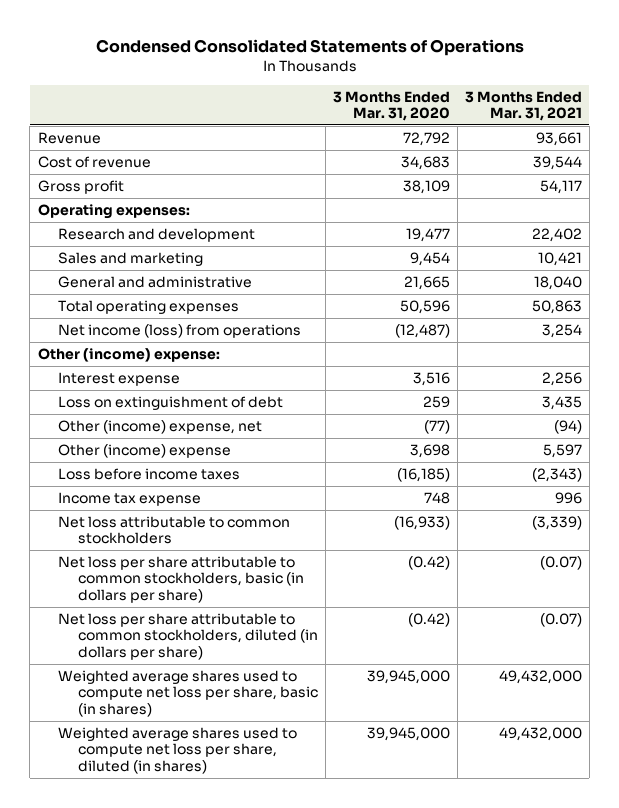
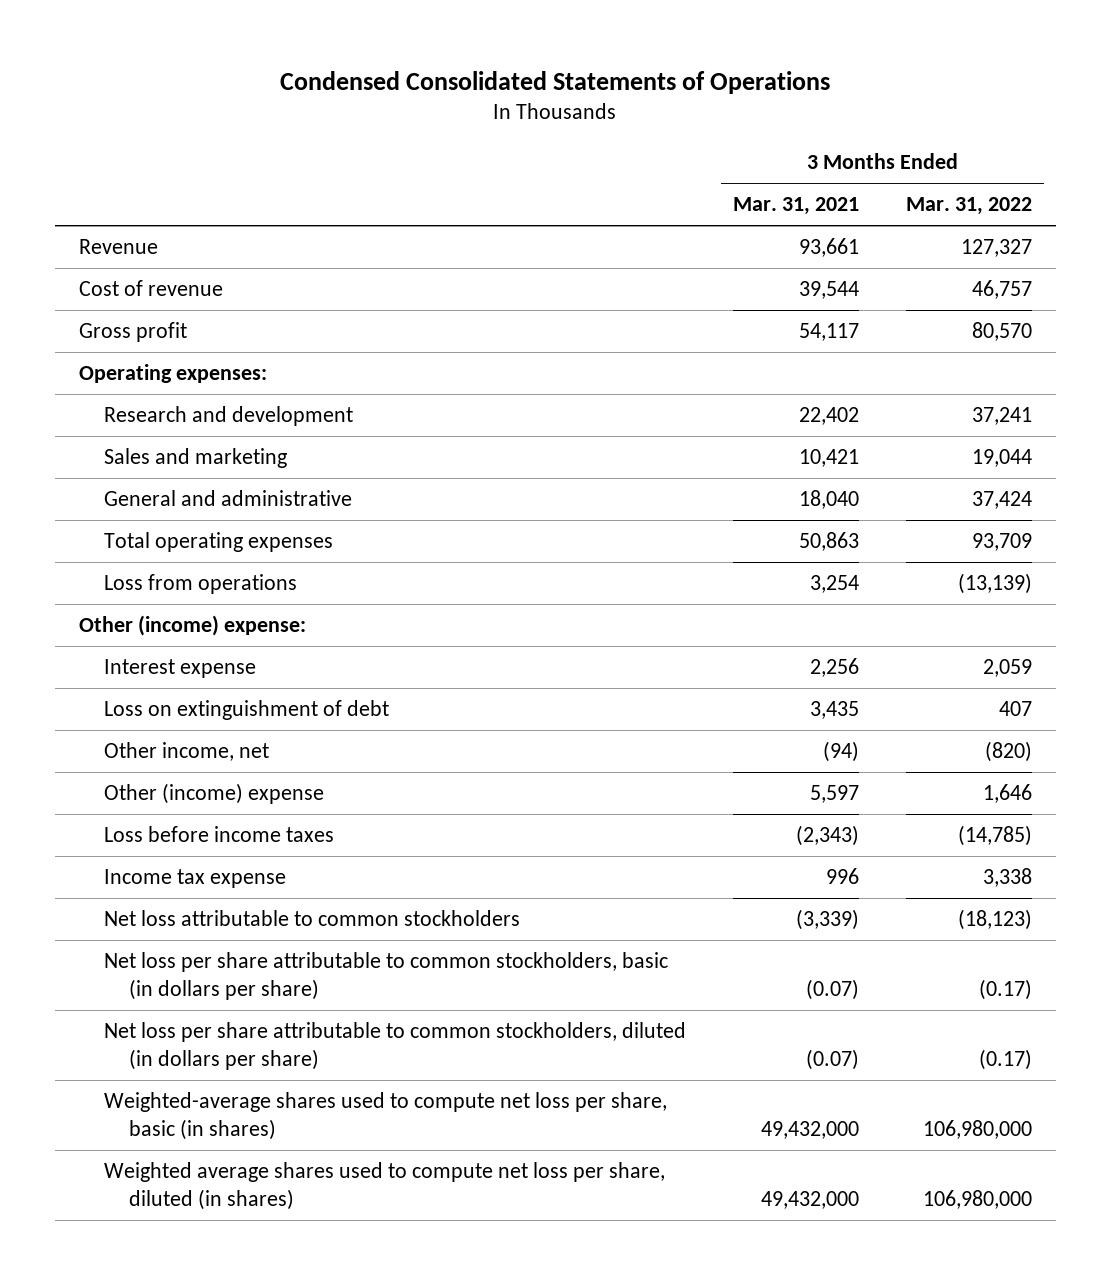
- | 3 Months Ended Mar. 31, 2020 | 3 Months Ended Mar. 31, 2021
+ | 3 Months Ended Mar. 31, 2021 | 3 Months Ended Mar. 31, 2022
- Net income (loss) from operations | (12,487) | 3,254
+ Loss from operations | 3,254 | (13,139)
- Other (income) expense, net | (77) | (94)
+ Other income, net | (94) | (820)
- Weighted average shares used to compute net loss per share, basic (in shares) | 39,945,000 | 49,432,000
+ Weighted-average shares used to compute net loss per share, basic (in shares) | 49,432,000 | 106,980,000

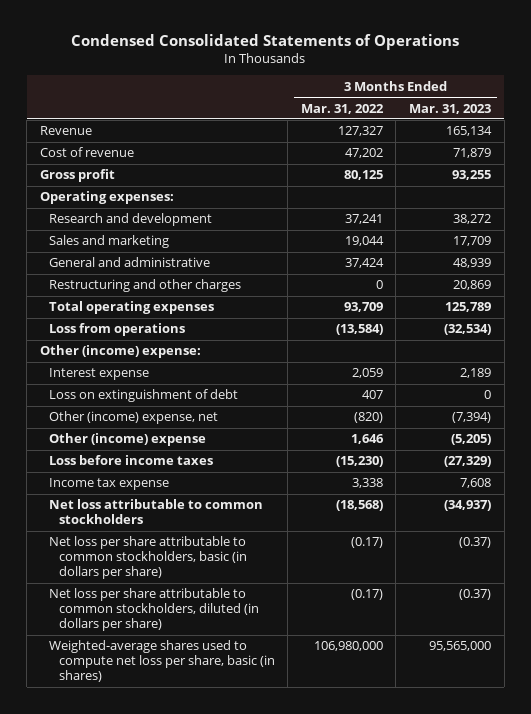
- | 3 Months Ended Mar. 31, 2021 | 3 Months Ended Mar. 31, 2022
+ | 3 Months Ended Mar. 31, 2022 | 3 Months Ended Mar. 31, 2023
- Cost of revenue | 39,544 | 46,757
- Gross profit | 54,117 | 80,570
+ Cost of revenue | 47,202 | 71,879
+ Gross profit | 80,125 | 93,255
+ Restructuring and other charges | 0 | 20,869
- Loss from operations | 3,254 | (13,139)
+ Loss from operations | (13,584) | (32,534)
- Other income, net | (94) | (820)
+ Other (income) expense, net | (820) | (7,394)
- Loss before income taxes | (2,343) | (14,785)
+ Loss before income taxes | (15,230) | (27,329)
- Net loss attributable to common stockholders | (3,339) | (18,123)
+ Net loss attributable to common stockholders | (18,568) | (34,937)
- Weighted average shares used to compute net loss per share, diluted (in shares) | 49,432,000 | 106,980,000

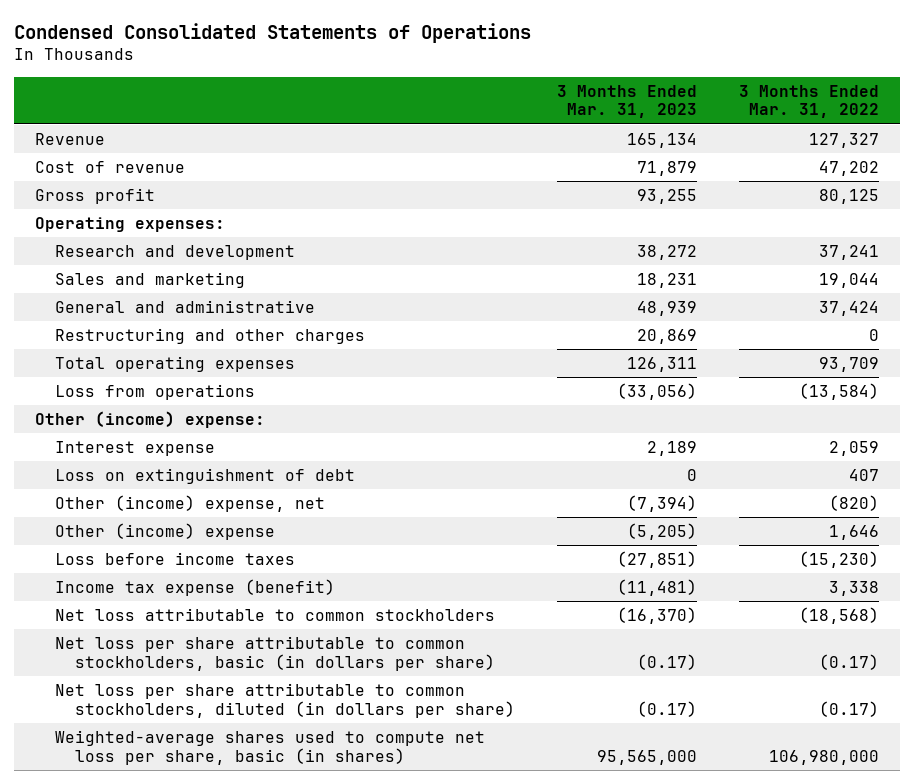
- | 3 Months Ended Mar. 31, 2022 | 3 Months Ended Mar. 31, 2023
+ | 3 Months Ended Mar. 31, 2023 | 3 Months Ended Mar. 31, 2022
- Sales and marketing | 19,044 | 17,709
+ Sales and marketing | 18,231 | 19,044
- Total operating expenses | 93,709 | 125,789
- Loss from operations | (13,584) | (32,534)
+ Total operating expenses | 126,311 | 93,709
+ Loss from operations | (33,056) | (13,584)
- Loss before income taxes | (15,230) | (27,329)
- Income tax expense | 3,338 | 7,608
- Net loss attributable to common stockholders | (18,568) | (34,937)
- Net loss per share attributable to common stockholders, basic (in dollars per share) | (0.17) | (0.37)
- Net loss per share attributable to common stockholders, diluted (in dollars per share) | (0.17) | (0.37)
+ Loss before income taxes | (27,851) | (15,230)
+ Income tax expense (benefit) | (11,481) | 3,338
+ Net loss attributable to common stockholders | (16,370) | (18,568)
+ Net loss per share attributable to common stockholders, basic (in dollars per share) | (0.17) | (0.17)
+ Net loss per share attributable to common stockholders, diluted (in dollars per share) | (0.17) | (0.17)

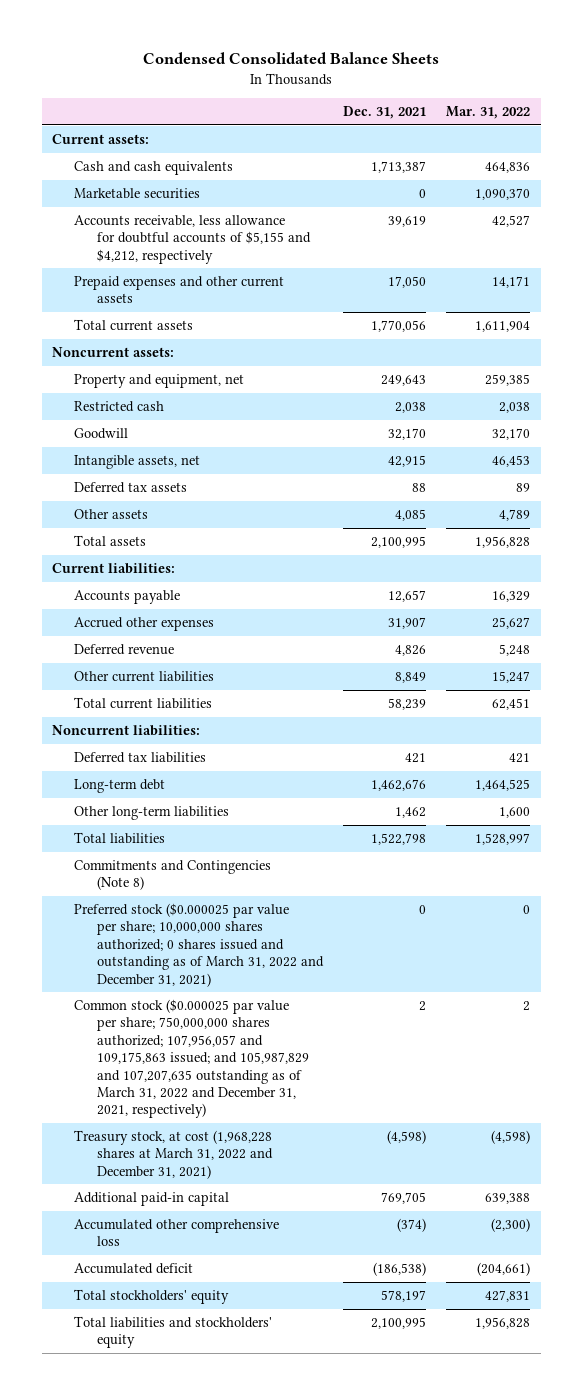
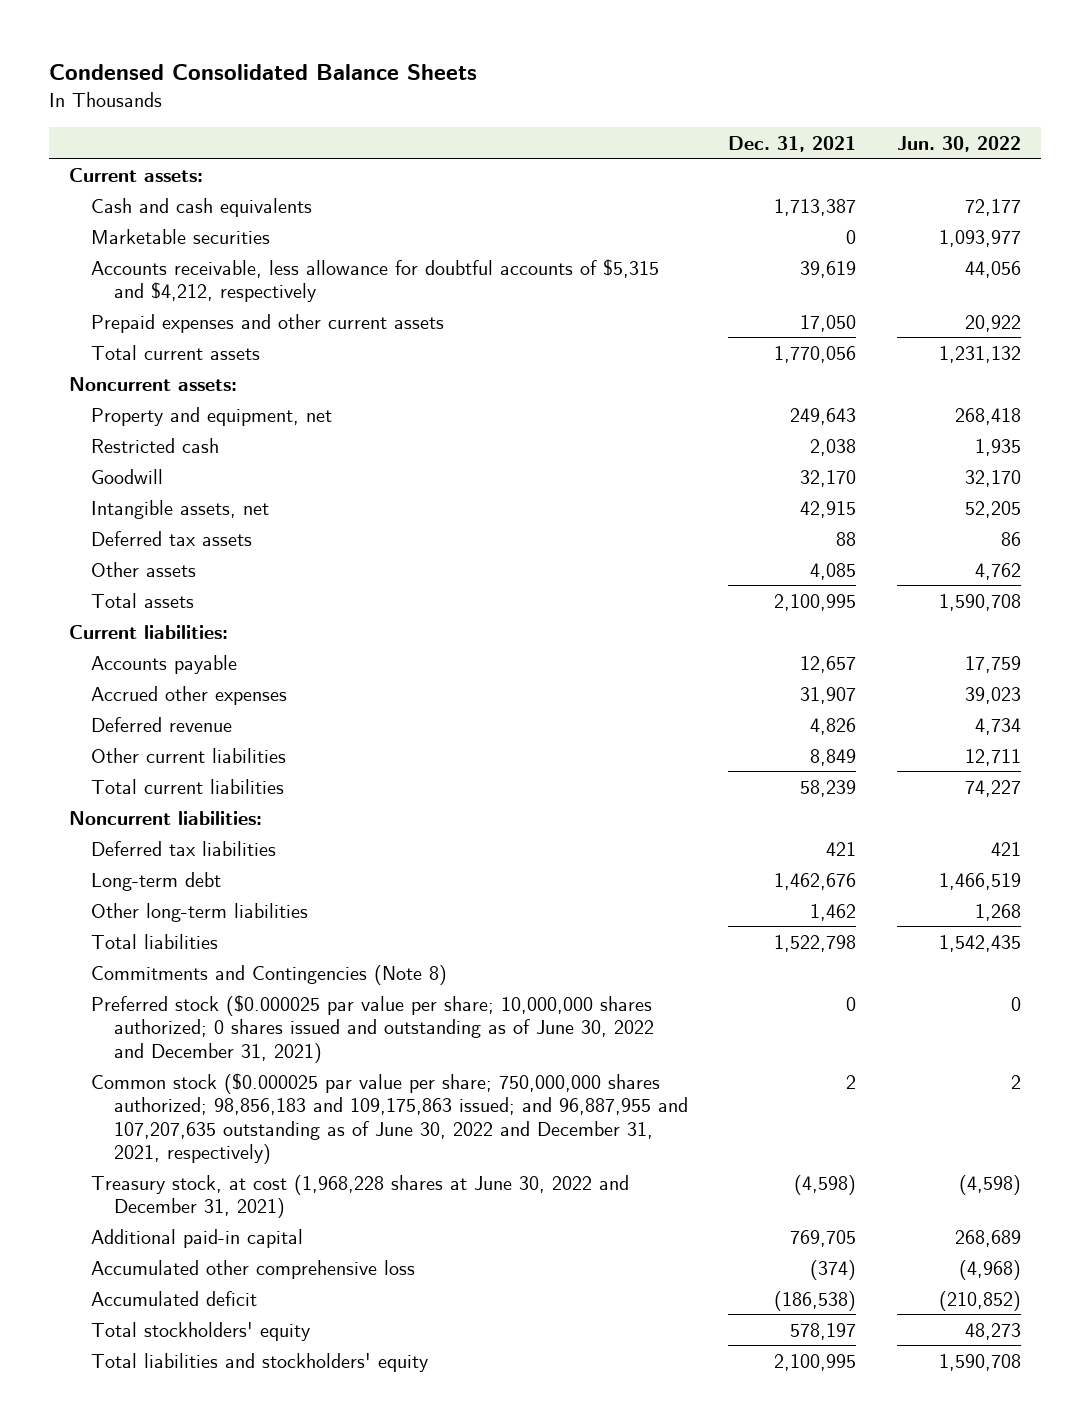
- | Dec. 31, 2021 | Mar. 31, 2022
+ | Dec. 31, 2021 | Jun. 30, 2022
- Accounts receivable, less allowance for doubtful accounts of $5,155 and $4,212, respectively | 39,619 | 42,527
+ Accounts receivable, less allowance for doubtful accounts of $5,315 and $4,212, respectively | 39,619 | 44,056
- Preferred stock ($0.000025 par value per share; 10,000,000 shares authorized; 0 shares issued and outstanding as of March 31, 2022 and December 31, 2021) | 0 | 0
- Common stock ($0.000025 par value per share; 750,000,000 shares authorized; 107,956,057 and 109,175,863 issued; and 105,987,829 and 107,207,635 outstanding as of March 31, 2022 and December 31, 2021, respectively) | 2 | 2
- Treasury stock, at cost (1,968,228 shares at March 31, 2022 and December 31, 2021) | (4,598) | (4,598)
+ Preferred stock ($0.000025 par value per share; 10,000,000 shares authorized; 0 shares issued and outstanding as of June 30, 2022 and December 31, 2021) | 0 | 0
+ Common stock ($0.000025 par value per share; 750,000,000 shares authorized; 98,856,183 and 109,175,863 issued; and 96,887,955 and 107,207,635 outstanding as of June 30, 2022 and December 31, 2021, respectively) | 2 | 2
+ Treasury stock, at cost (1,968,228 shares at June 30, 2022 and December 31, 2021) | (4,598) | (4,598)

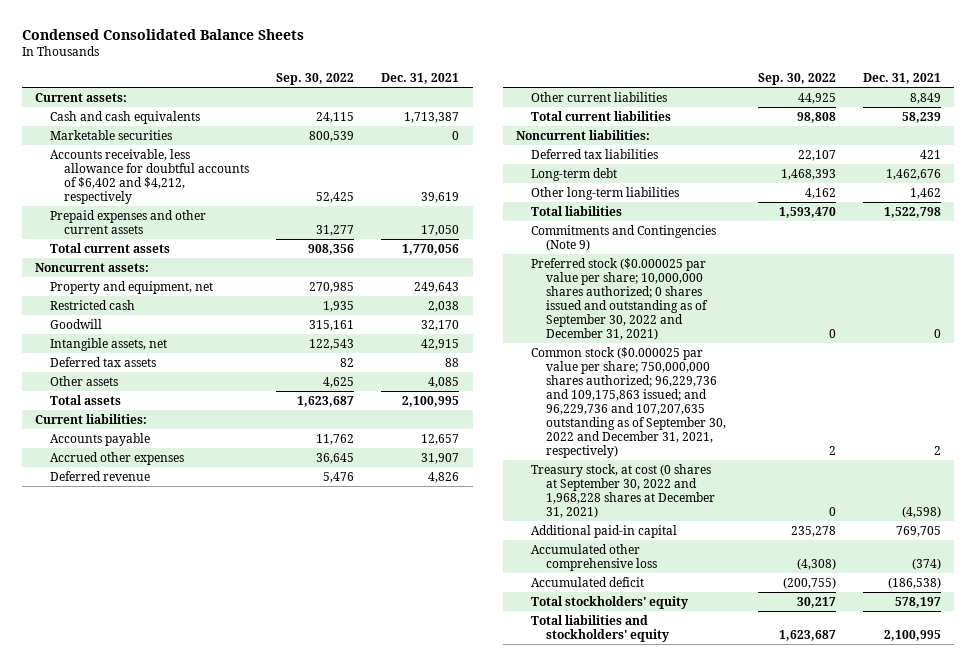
- | Dec. 31, 2021 | Jun. 30, 2022
+ | Sep. 30, 2022 | Dec. 31, 2021
- Accounts receivable, less allowance for doubtful accounts of $5,315 and $4,212, respectively | 39,619 | 44,056
+ Accounts receivable, less allowance for doubtful accounts of $6,402 and $4,212, respectively | 52,425 | 39,619
- Commitments and Contingencies (Note 8)
- Preferred stock ($0.000025 par value per share; 10,000,000 shares authorized; 0 shares issued and outstanding as of June 30, 2022 and December 31, 2021) | 0 | 0
- Common stock ($0.000025 par value per share; 750,000,000 shares authorized; 98,856,183 and 109,175,863 issued; and 96,887,955 and 107,207,635 outstanding as of June 30, 2022 and December 31, 2021, respectively) | 2 | 2
- Treasury stock, at cost (1,968,228 shares at June 30, 2022 and December 31, 2021) | (4,598) | (4,598)
+ Commitments and Contingencies (Note 9)
+ Preferred stock ($0.000025 par value per share; 10,000,000 shares authorized; 0 shares issued and outstanding as of September 30, 2022 and December 31, 2021) | 0 | 0
+ Common stock ($0.000025 par value per share; 750,000,000 shares authorized; 96,229,736 and 109,175,863 issued; and 96,229,736 and 107,207,635 outstanding as of September 30, 2022 and December 31, 2021, respectively) | 2 | 2
+ Treasury stock, at cost (0 shares at September 30, 2022 and 1,968,228 shares at December 31, 2021) | 0 | (4,598)

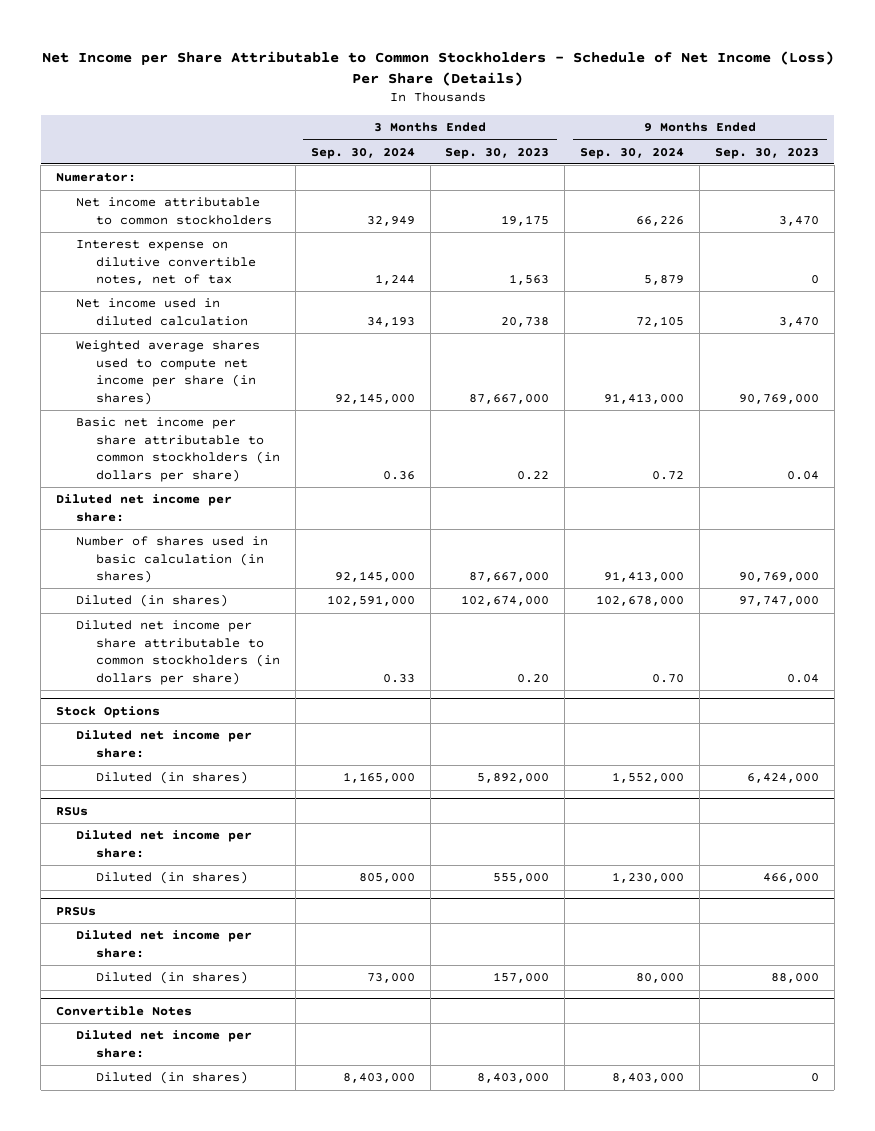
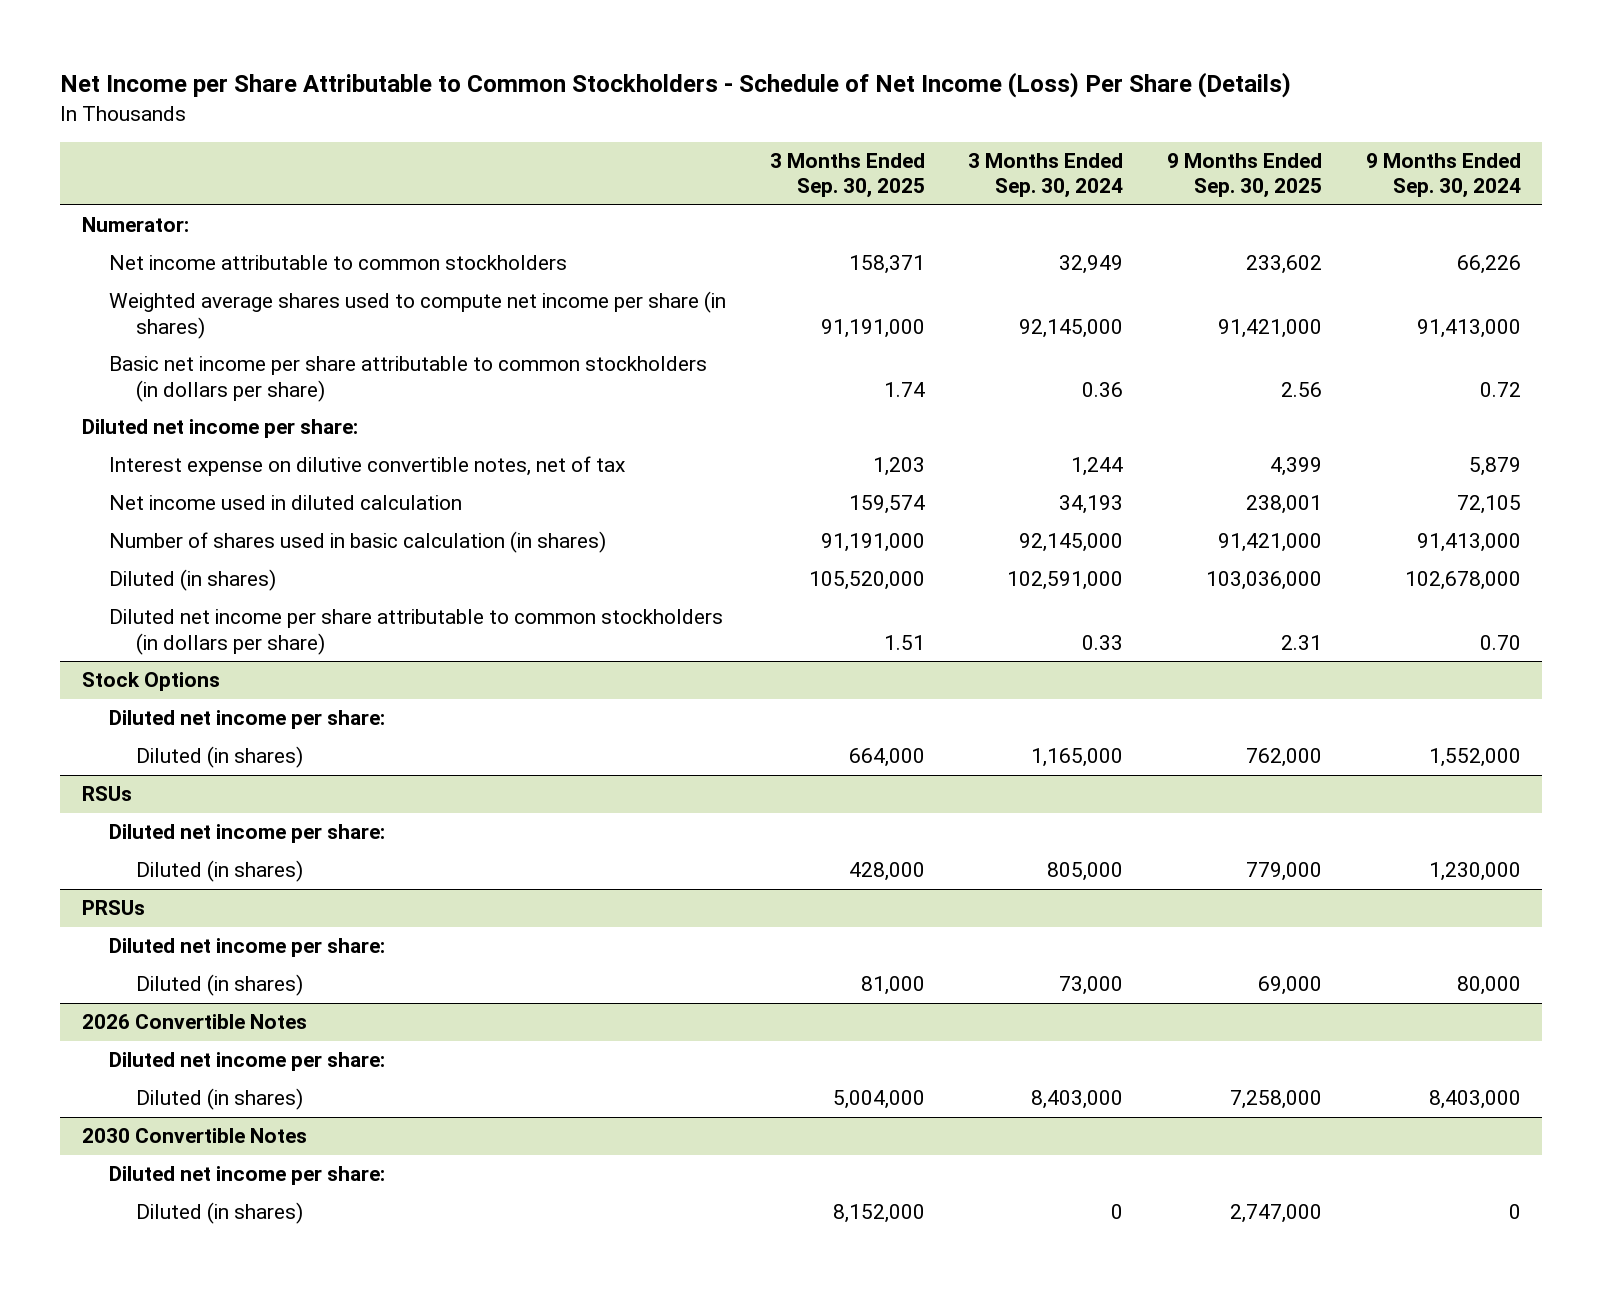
- | 3 Months Ended Sep. 30, 2024 | 3 Months Ended Sep. 30, 2023 | 9 Months Ended Sep. 30, 2024 | 9 Months Ended Sep. 30, 2023
+ | 3 Months Ended Sep. 30, 2025 | 3 Months Ended Sep. 30, 2024 | 9 Months Ended Sep. 30, 2025 | 9 Months Ended Sep. 30, 2024
moved down: Interest expense on dilutive convertible notes, net of tax | 1,203 | 1,244 | 4,399 | 5,879
moved down: Net income used in diluted calculation | 159,574 | 34,193 | 238,001 | 72,105
- Convertible Notes
+ 2026 Convertible Notes
+ 2030 Convertible Notes
+ Diluted net income per share:
+ Diluted (in shares) | 8,152,000 | 0 | 2,747,000 | 0

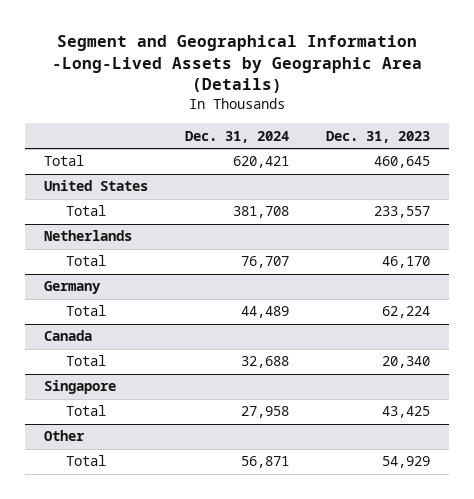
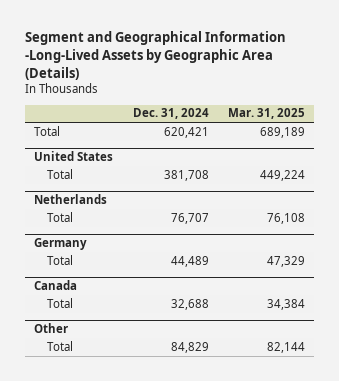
- | Dec. 31, 2024 | Dec. 31, 2023
+ | Dec. 31, 2024 | Mar. 31, 2025
- Singapore
- Total | 27,958 | 43,425
@ Other
- Total | 56,871 | 54,929
+ Total | 84,829 | 82,144

